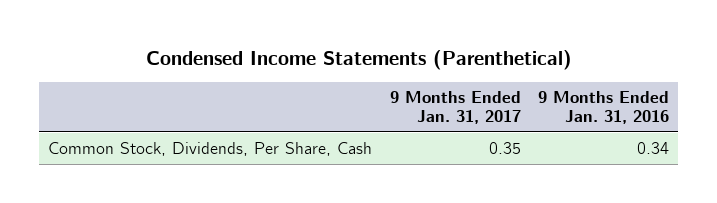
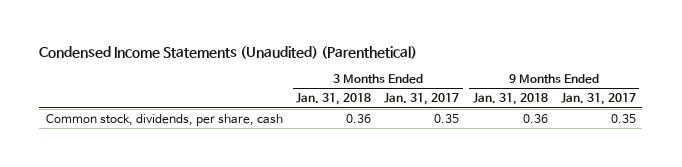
- Condensed Income Statements (Parenthetical)
+ Condensed Income Statements (Unaudited) (Parenthetical)
- | 9 Months Ended Jan. 31, 2017 | 9 Months Ended Jan. 31, 2016
+ | 3 Months Ended Jan. 31, 2018 | 3 Months Ended Jan. 31, 2017 | 9 Months Ended Jan. 31, 2018 | 9 Months Ended Jan. 31, 2017
- Common Stock, Dividends, Per Share, Cash | 0.35 | 0.34
+ Common stock, dividends, per share, cash | 0.36 | 0.35 | 0.36 | 0.35

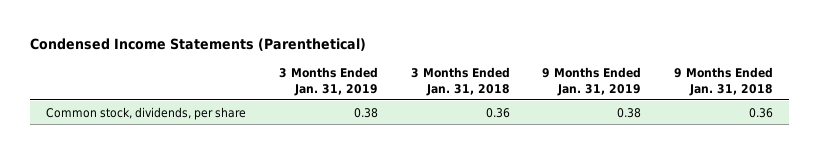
- Condensed Income Statements (Unaudited) (Parenthetical)
+ Condensed Income Statements (Parenthetical)
- | 3 Months Ended Jan. 31, 2018 | 3 Months Ended Jan. 31, 2017 | 9 Months Ended Jan. 31, 2018 | 9 Months Ended Jan. 31, 2017
+ | 3 Months Ended Jan. 31, 2019 | 3 Months Ended Jan. 31, 2018 | 9 Months Ended Jan. 31, 2019 | 9 Months Ended Jan. 31, 2018
- Common stock, dividends, per share, cash | 0.36 | 0.35 | 0.36 | 0.35
+ Common stock, dividends, per share | 0.38 | 0.36 | 0.38 | 0.36

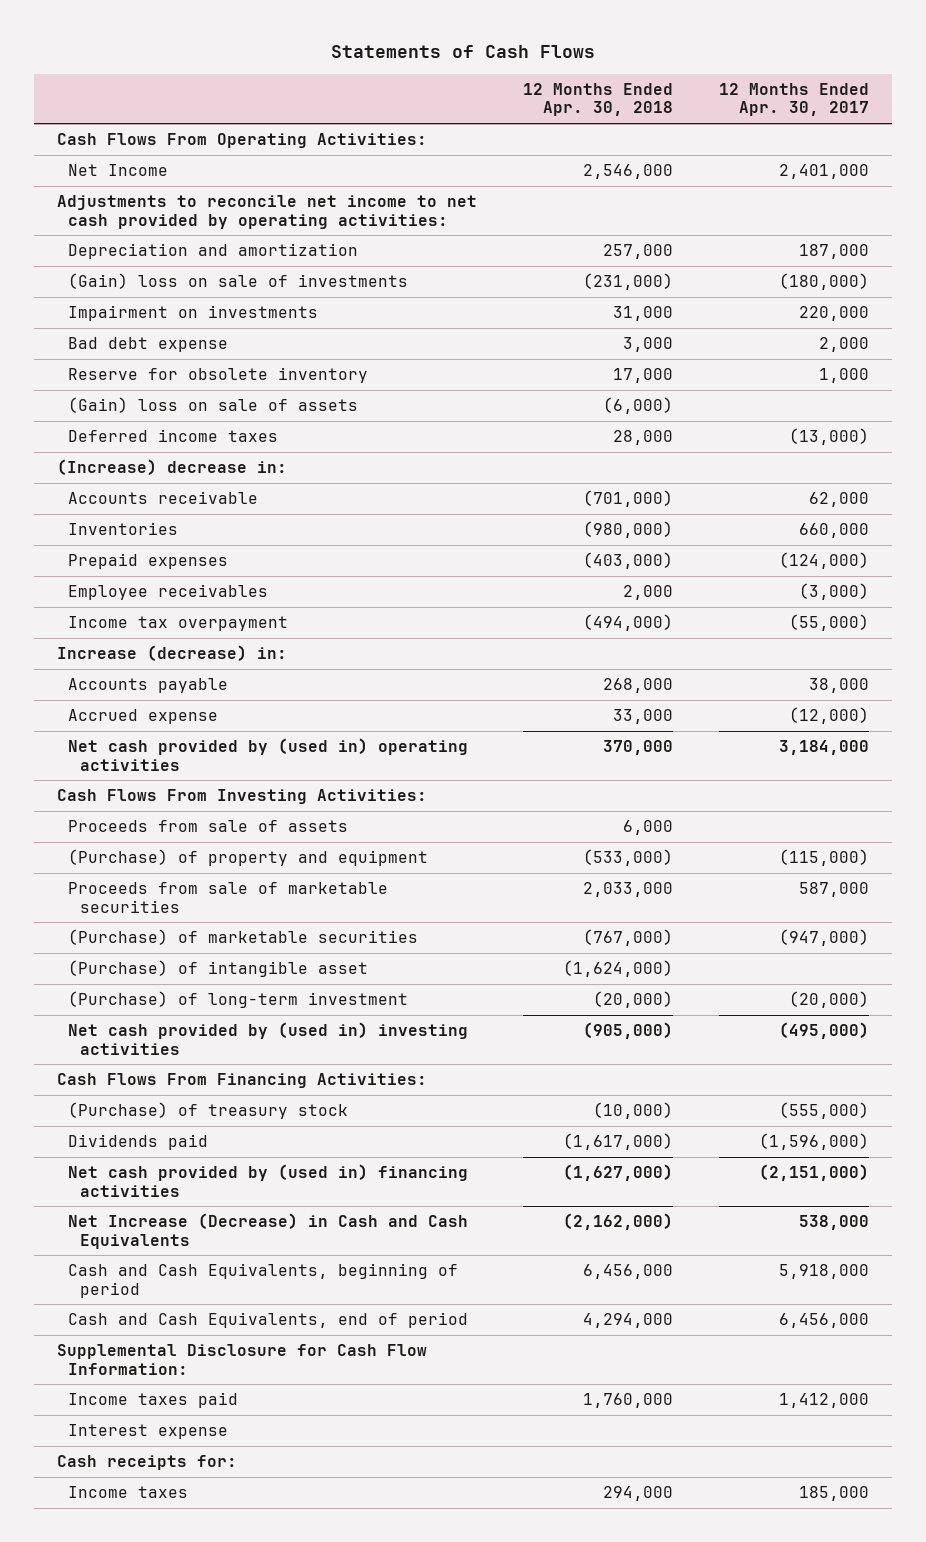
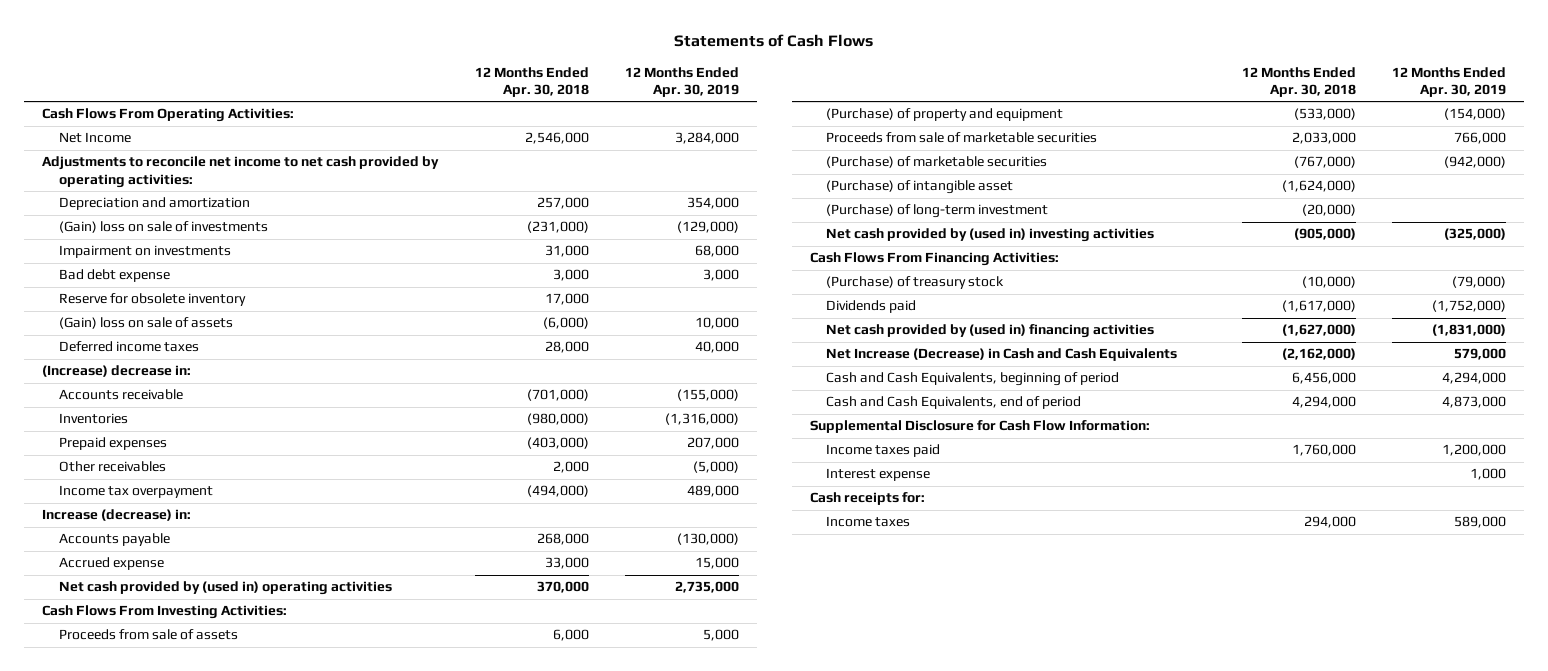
- | 12 Months Ended Apr. 30, 2018 | 12 Months Ended Apr. 30, 2017
+ | 12 Months Ended Apr. 30, 2018 | 12 Months Ended Apr. 30, 2019
- Employee receivables | 2,000 | (3,000)
+ Other receivables | 2,000 | (5,000)

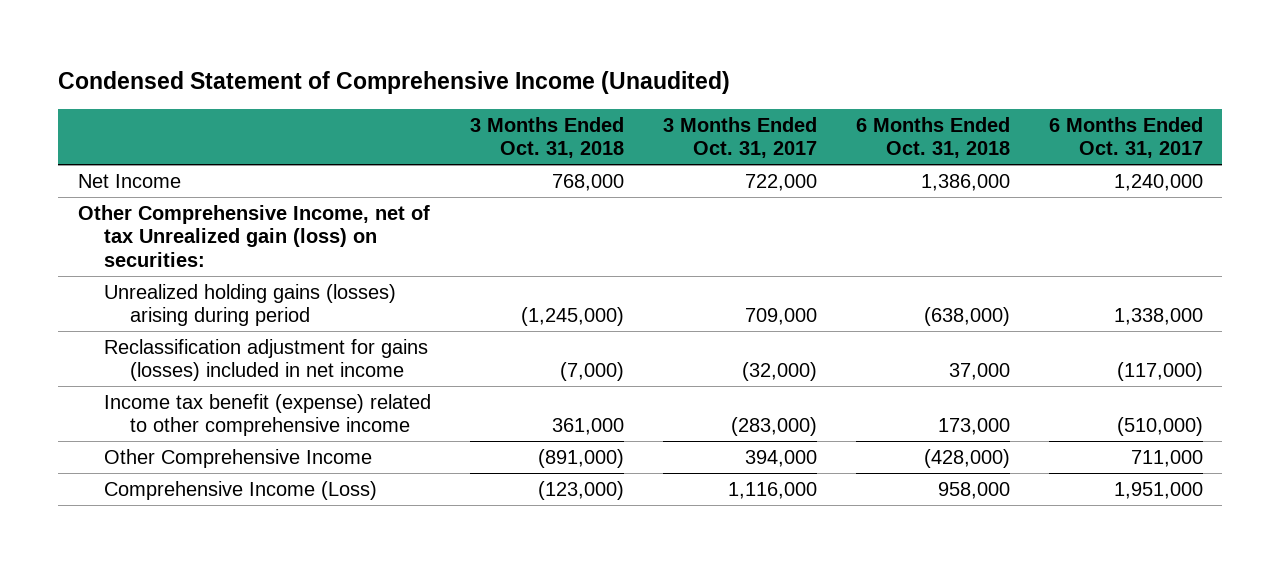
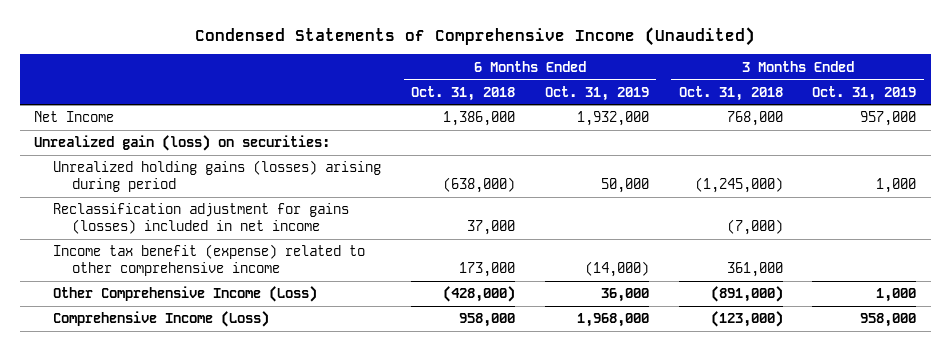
- Condensed Statement of Comprehensive Income (Unaudited)
+ Condensed Statements of Comprehensive Income (Unaudited)
- | 3 Months Ended Oct. 31, 2018 | 3 Months Ended Oct. 31, 2017 | 6 Months Ended Oct. 31, 2018 | 6 Months Ended Oct. 31, 2017
+ | 6 Months Ended Oct. 31, 2018 | 6 Months Ended Oct. 31, 2019 | 3 Months Ended Oct. 31, 2018 | 3 Months Ended Oct. 31, 2019
- Other Comprehensive Income, net of tax Unrealized gain (loss) on securities:
+ Unrealized gain (loss) on securities:
- Other Comprehensive Income | (891,000) | 394,000 | (428,000) | 711,000
+ Other Comprehensive Income (Loss) | (428,000) | 36,000 | (891,000) | 1,000

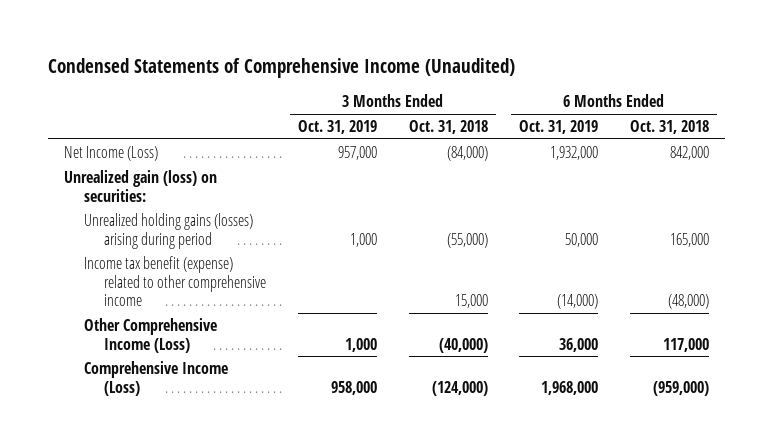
- | 6 Months Ended Oct. 31, 2018 | 6 Months Ended Oct. 31, 2019 | 3 Months Ended Oct. 31, 2018 | 3 Months Ended Oct. 31, 2019
+ | 3 Months Ended Oct. 31, 2019 | 3 Months Ended Oct. 31, 2018 | 6 Months Ended Oct. 31, 2019 | 6 Months Ended Oct. 31, 2018
- Net Income | 1,386,000 | 1,932,000 | 768,000 | 957,000
+ Net Income (Loss) | 957,000 | (84,000) | 1,932,000 | 842,000
- Unrealized holding gains (losses) arising during period | (638,000) | 50,000 | (1,245,000) | 1,000
- Reclassification adjustment for gains (losses) included in net income | 37,000 | | (7,000) |
- Income tax benefit (expense) related to other comprehensive income | 173,000 | (14,000) | 361,000 |
- Other Comprehensive Income (Loss) | (428,000) | 36,000 | (891,000) | 1,000
- Comprehensive Income (Loss) | 958,000 | 1,968,000 | (123,000) | 958,000
+ Unrealized holding gains (losses) arising during period | 1,000 | (55,000) | 50,000 | 165,000
+ Income tax benefit (expense) related to other comprehensive income | | 15,000 | (14,000) | (48,000)
+ Other Comprehensive Income (Loss) | 1,000 | (40,000) | 36,000 | 117,000
+ Comprehensive Income (Loss) | 958,000 | (124,000) | 1,968,000 | (959,000)

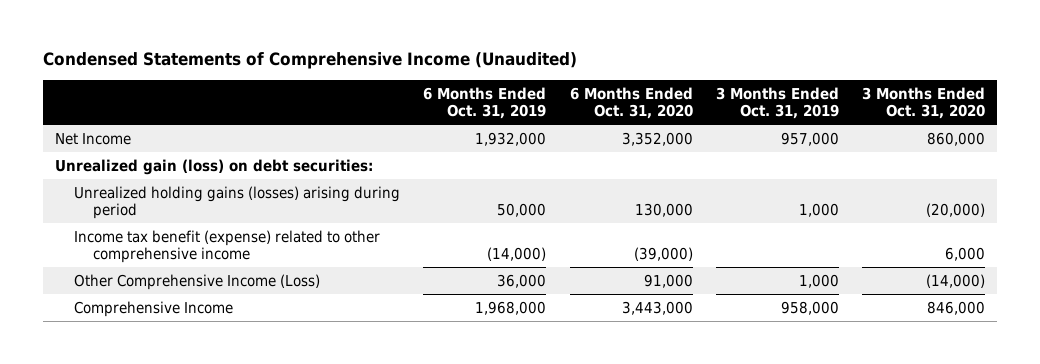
- | 3 Months Ended Oct. 31, 2019 | 3 Months Ended Oct. 31, 2018 | 6 Months Ended Oct. 31, 2019 | 6 Months Ended Oct. 31, 2018
+ | 6 Months Ended Oct. 31, 2019 | 6 Months Ended Oct. 31, 2020 | 3 Months Ended Oct. 31, 2019 | 3 Months Ended Oct. 31, 2020
- Net Income (Loss) | 957,000 | (84,000) | 1,932,000 | 842,000
- Unrealized gain (loss) on securities:
+ Net Income | 1,932,000 | 3,352,000 | 957,000 | 860,000
+ Unrealized gain (loss) on debt securities:
- Comprehensive Income (Loss) | 958,000 | (124,000) | 1,968,000 | (959,000)
+ Comprehensive Income | 1,968,000 | 3,443,000 | 958,000 | 846,000

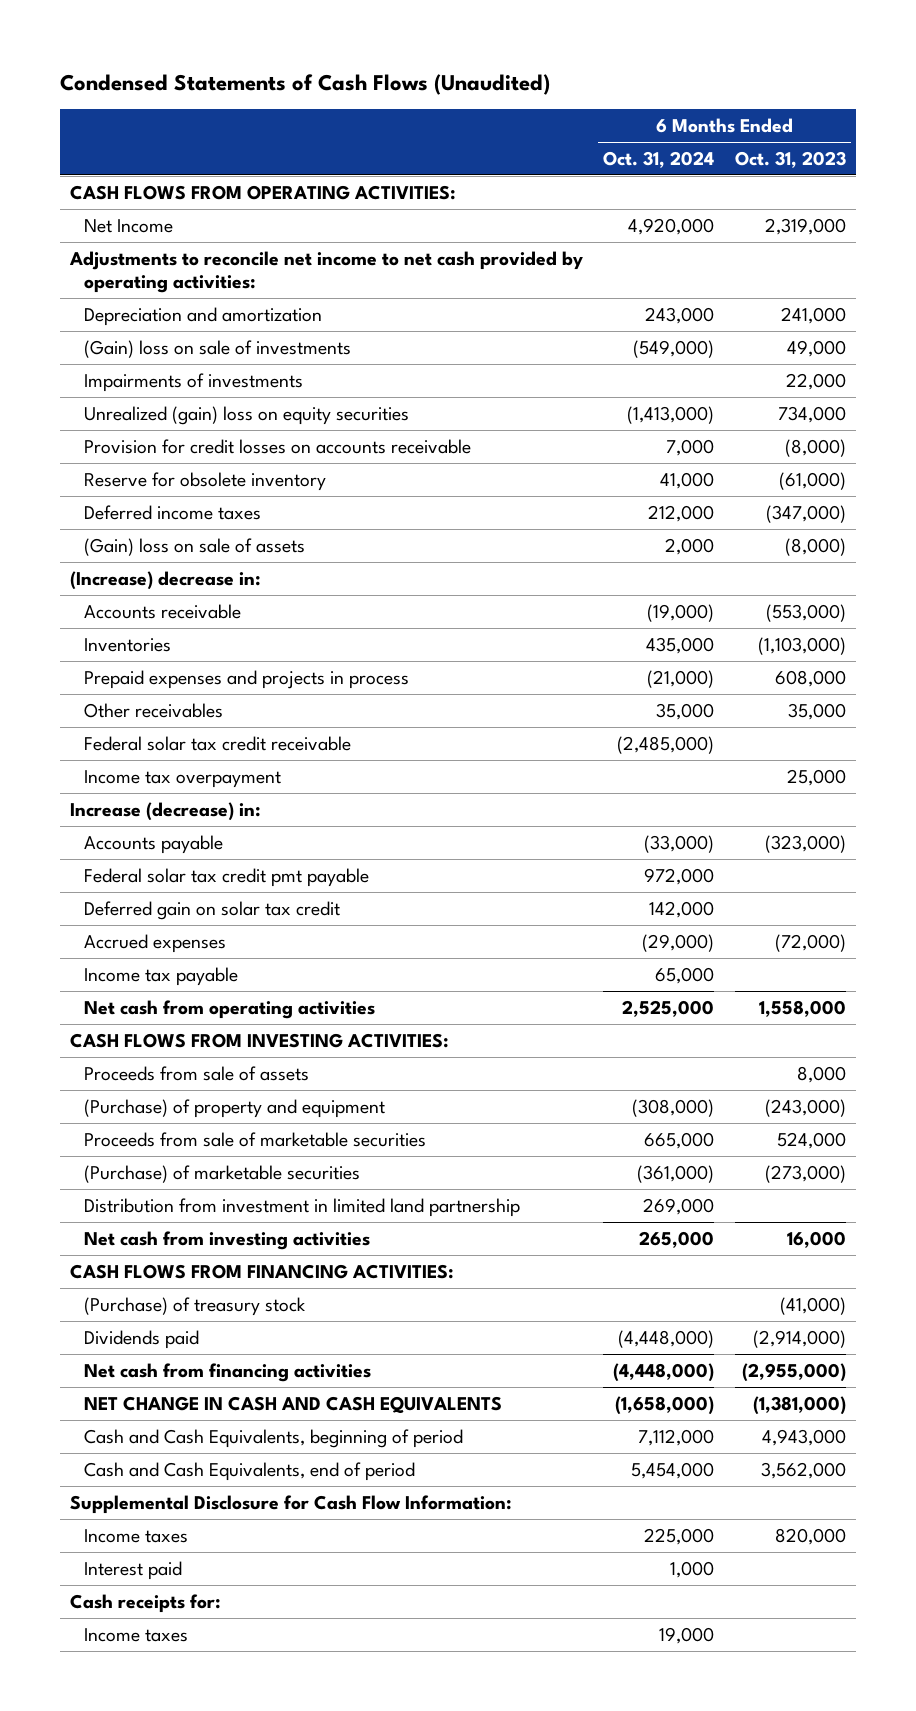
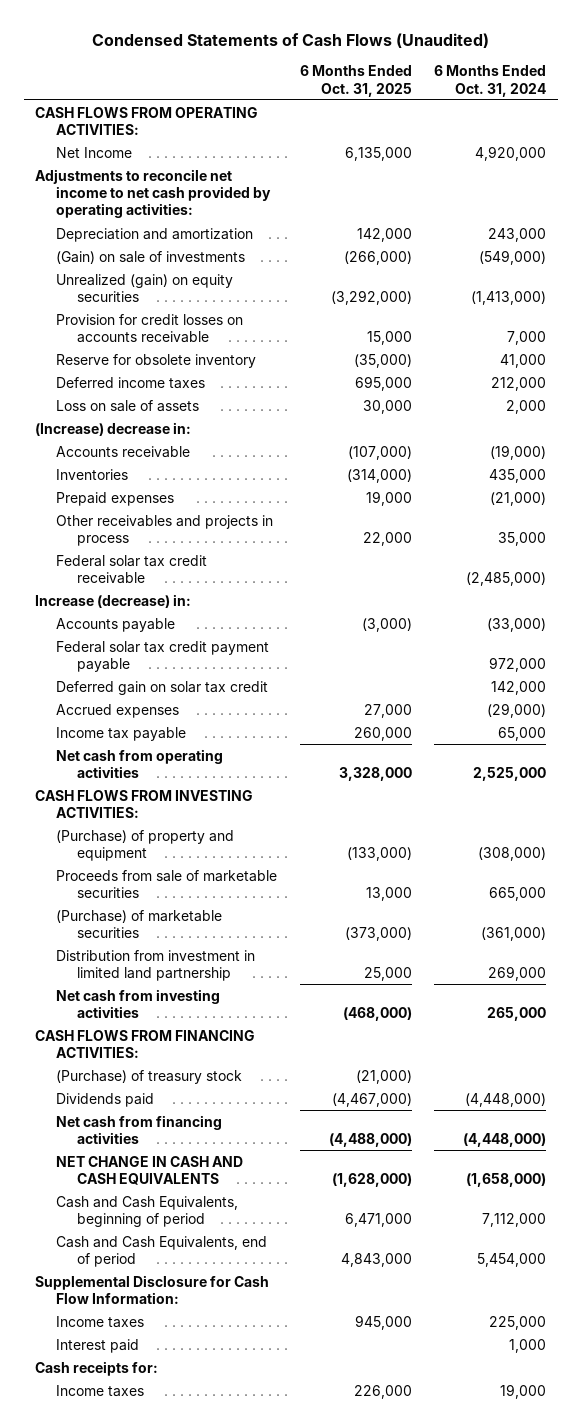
- | 6 Months Ended Oct. 31, 2024 | 6 Months Ended Oct. 31, 2023
+ | 6 Months Ended Oct. 31, 2025 | 6 Months Ended Oct. 31, 2024
- (Gain) loss on sale of investments | (549,000) | 49,000
- Impairments of investments | | 22,000
- Unrealized (gain) loss on equity securities | (1,413,000) | 734,000
+ (Gain) on sale of investments | (266,000) | (549,000)
+ Unrealized (gain) on equity securities | (3,292,000) | (1,413,000)
- (Gain) loss on sale of assets | 2,000 | (8,000)
+ Loss on sale of assets | 30,000 | 2,000
- Prepaid expenses and projects in process | (21,000) | 608,000
- Other receivables | 35,000 | 35,000
+ Prepaid expenses | 19,000 | (21,000)
+ Other receivables and projects in process | 22,000 | 35,000
- Income tax overpayment | | 25,000
- Federal solar tax credit pmt payable | 972,000 |
+ Federal solar tax credit payment payable | | 972,000
- Proceeds from sale of assets | | 8,000

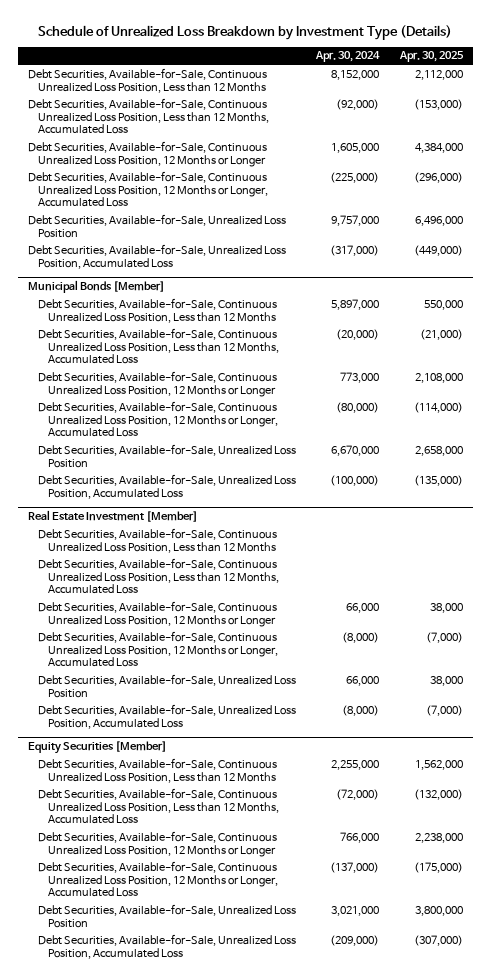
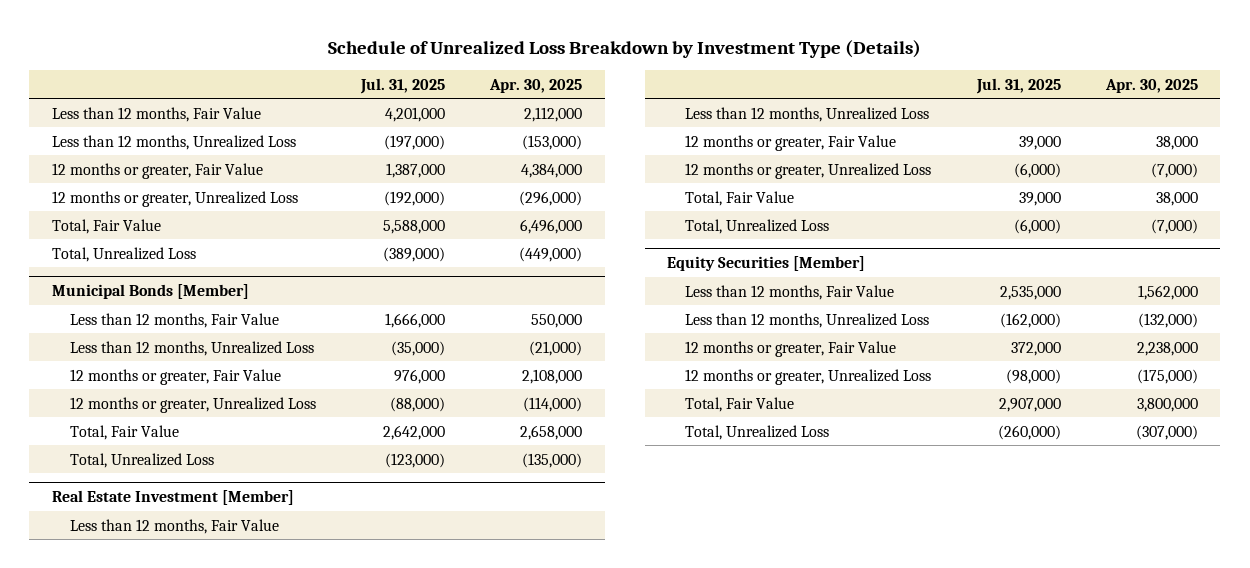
- | Apr. 30, 2024 | Apr. 30, 2025
+ | Jul. 31, 2025 | Apr. 30, 2025
- Debt Securities, Available-for-Sale, Continuous Unrealized Loss Position, Less than 12 Months | 8,152,000 | 2,112,000
- Debt Securities, Available-for-Sale, Continuous Unrealized Loss Position, Less than 12 Months, Accumulated Loss | (92,000) | (153,000)
- Debt Securities, Available-for-Sale, Continuous Unrealized Loss Position, 12 Months or Longer | 1,605,000 | 4,384,000
- Debt Securities, Available-for-Sale, Continuous Unrealized Loss Position, 12 Months or Longer, Accumulated Loss | (225,000) | (296,000)
- Debt Securities, Available-for-Sale, Unrealized Loss Position | 9,757,000 | 6,496,000
- Debt Securities, Available-for-Sale, Unrealized Loss Position, Accumulated Loss | (317,000) | (449,000)
+ Less than 12 months, Fair Value | 4,201,000 | 2,112,000
+ Less than 12 months, Unrealized Loss | (197,000) | (153,000)
+ 12 months or greater, Fair Value | 1,387,000 | 4,384,000
+ 12 months or greater, Unrealized Loss | (192,000) | (296,000)
+ Total, Fair Value | 5,588,000 | 6,496,000
+ Total, Unrealized Loss | (389,000) | (449,000)
@ Municipal Bonds [Member]
- Debt Securities, Available-for-Sale, Continuous Unrealized Loss Position, Less than 12 Months | 5,897,000 | 550,000
- Debt Securities, Available-for-Sale, Continuous Unrealized Loss Position, Less than 12 Months, Accumulated Loss | (20,000) | (21,000)
- Debt Securities, Available-for-Sale, Continuous Unrealized Loss Position, 12 Months or Longer | 773,000 | 2,108,000
- Debt Securities, Available-for-Sale, Continuous Unrealized Loss Position, 12 Months or Longer, Accumulated Loss | (80,000) | (114,000)
- Debt Securities, Available-for-Sale, Unrealized Loss Position | 6,670,000 | 2,658,000
- Debt Securities, Available-for-Sale, Unrealized Loss Position, Accumulated Loss | (100,000) | (135,000)
+ Less than 12 months, Fair Value | 1,666,000 | 550,000
+ Less than 12 months, Unrealized Loss | (35,000) | (21,000)
+ 12 months or greater, Fair Value | 976,000 | 2,108,000
+ 12 months or greater, Unrealized Loss | (88,000) | (114,000)
+ Total, Fair Value | 2,642,000 | 2,658,000
+ Total, Unrealized Loss | (123,000) | (135,000)
@ Real Estate Investment [Member]
- Debt Securities, Available-for-Sale, Continuous Unrealized Loss Position, Less than 12 Months
- Debt Securities, Available-for-Sale, Continuous Unrealized Loss Position, Less than 12 Months, Accumulated Loss
- Debt Securities, Available-for-Sale, Continuous Unrealized Loss Position, 12 Months or Longer | 66,000 | 38,000
- Debt Securities, Available-for-Sale, Continuous Unrealized Loss Position, 12 Months or Longer, Accumulated Loss | (8,000) | (7,000)
- Debt Securities, Available-for-Sale, Unrealized Loss Position | 66,000 | 38,000
- Debt Securities, Available-for-Sale, Unrealized Loss Position, Accumulated Loss | (8,000) | (7,000)
+ Less than 12 months, Fair Value
+ Less than 12 months, Unrealized Loss
+ 12 months or greater, Fair Value | 39,000 | 38,000
+ 12 months or greater, Unrealized Loss | (6,000) | (7,000)
+ Total, Fair Value | 39,000 | 38,000
+ Total, Unrealized Loss | (6,000) | (7,000)
@ Equity Securities [Member]
- Debt Securities, Available-for-Sale, Continuous Unrealized Loss Position, Less than 12 Months | 2,255,000 | 1,562,000
- Debt Securities, Available-for-Sale, Continuous Unrealized Loss Position, Less than 12 Months, Accumulated Loss | (72,000) | (132,000)
- Debt Securities, Available-for-Sale, Continuous Unrealized Loss Position, 12 Months or Longer | 766,000 | 2,238,000
- Debt Securities, Available-for-Sale, Continuous Unrealized Loss Position, 12 Months or Longer, Accumulated Loss | (137,000) | (175,000)
- Debt Securities, Available-for-Sale, Unrealized Loss Position | 3,021,000 | 3,800,000
- Debt Securities, Available-for-Sale, Unrealized Loss Position, Accumulated Loss | (209,000) | (307,000)
+ Less than 12 months, Fair Value | 2,535,000 | 1,562,000
+ Less than 12 months, Unrealized Loss | (162,000) | (132,000)
+ 12 months or greater, Fair Value | 372,000 | 2,238,000
+ 12 months or greater, Unrealized Loss | (98,000) | (175,000)
+ Total, Fair Value | 2,907,000 | 3,800,000
+ Total, Unrealized Loss | (260,000) | (307,000)

